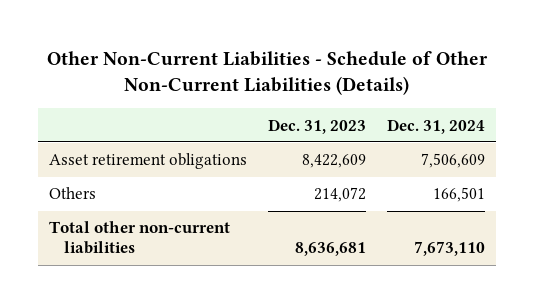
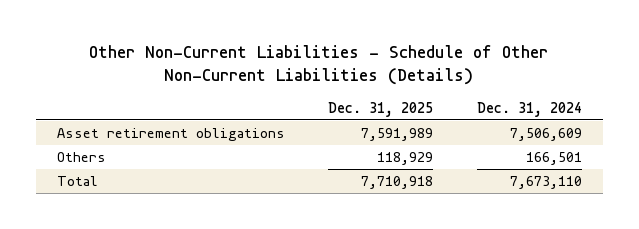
- | Dec. 31, 2023 | Dec. 31, 2024
+ | Dec. 31, 2025 | Dec. 31, 2024
- Total other non-current liabilities | 8,636,681 | 7,673,110
+ Total | 7,710,918 | 7,673,110

